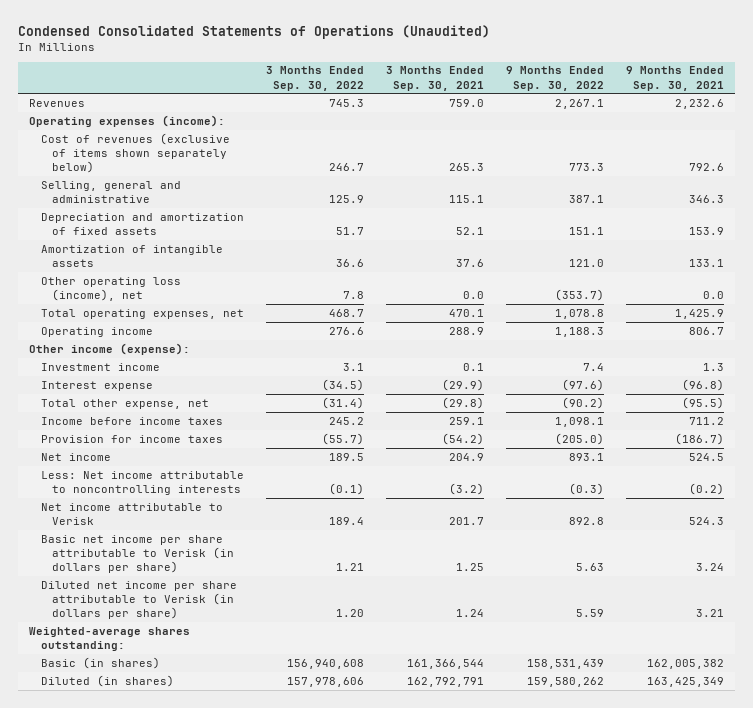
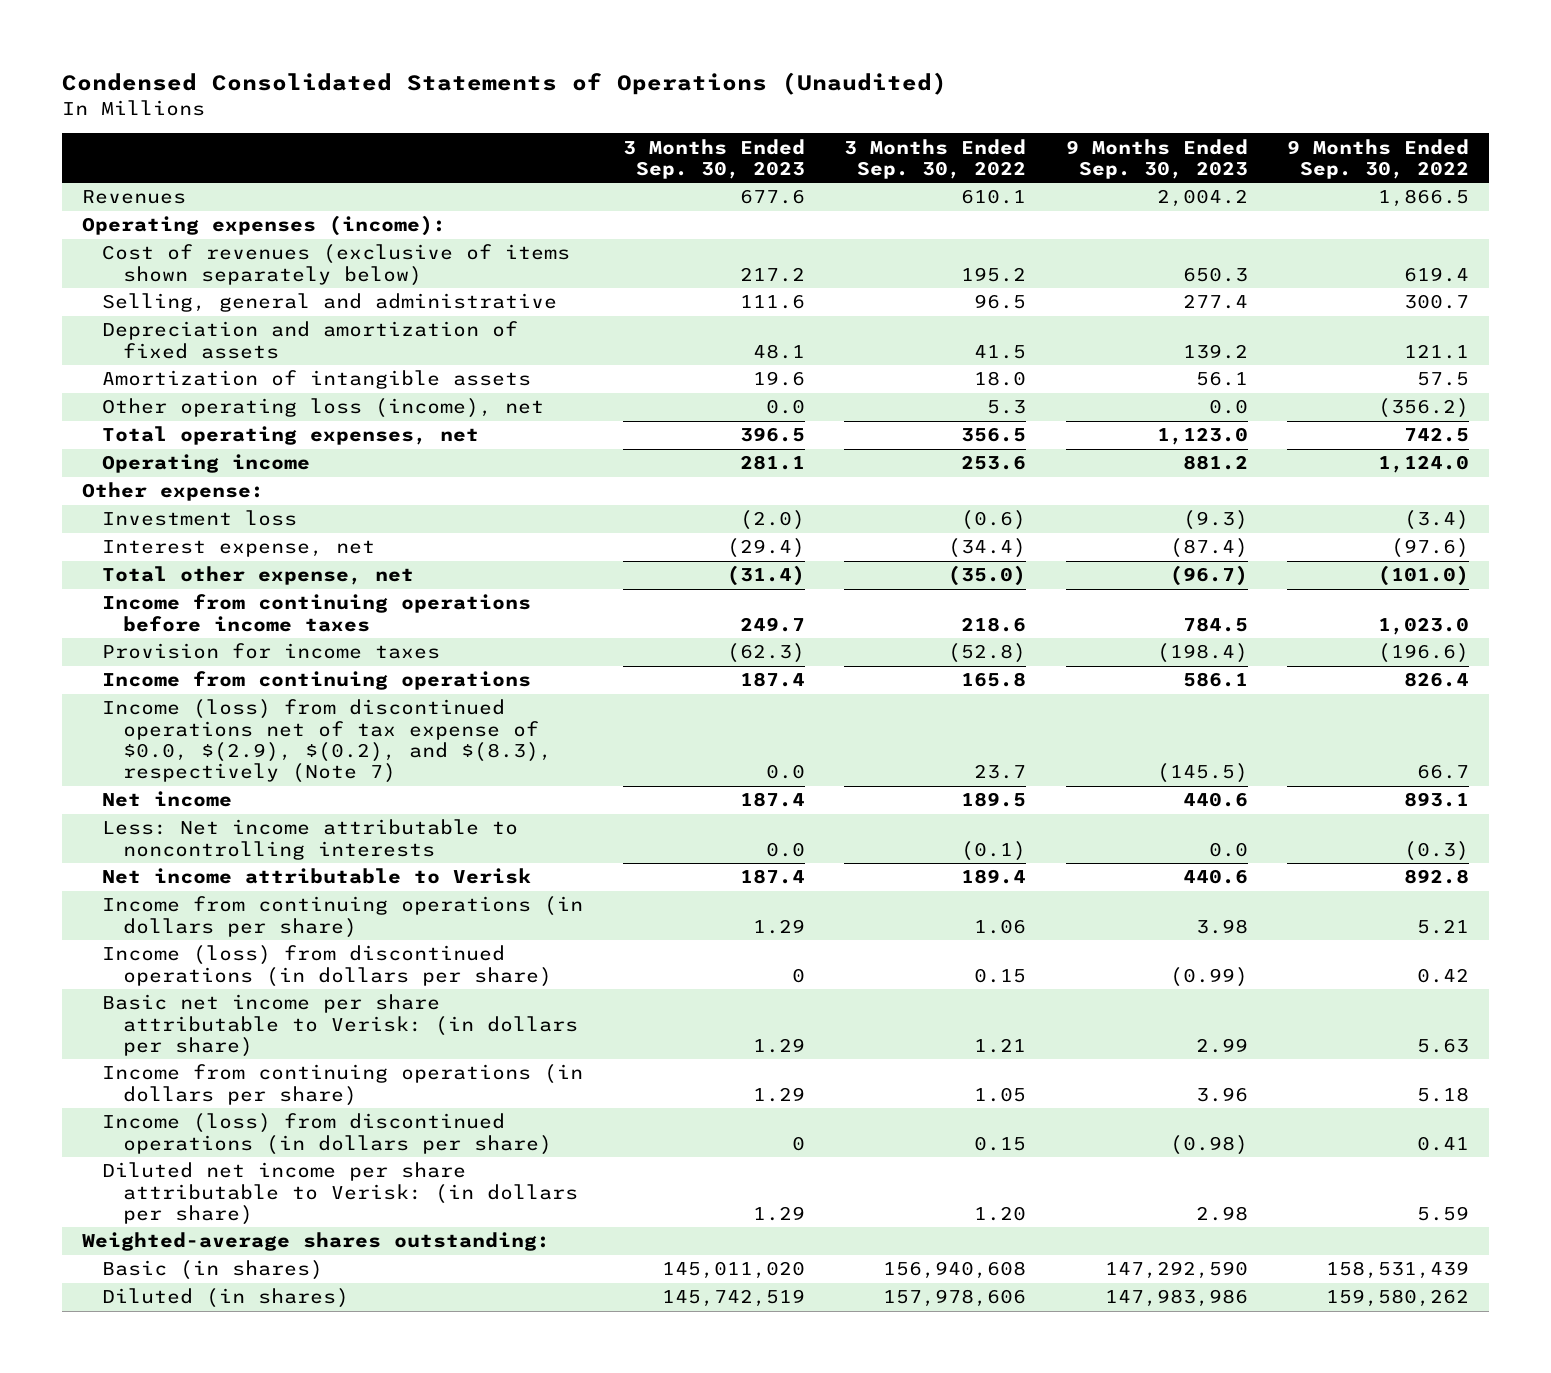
- | 3 Months Ended Sep. 30, 2022 | 3 Months Ended Sep. 30, 2021 | 9 Months Ended Sep. 30, 2022 | 9 Months Ended Sep. 30, 2021
+ | 3 Months Ended Sep. 30, 2023 | 3 Months Ended Sep. 30, 2022 | 9 Months Ended Sep. 30, 2023 | 9 Months Ended Sep. 30, 2022
- Revenues | 745.3 | 759.0 | 2,267.1 | 2,232.6
+ Revenues | 677.6 | 610.1 | 2,004.2 | 1,866.5
- Cost of revenues (exclusive of items shown separately below) | 246.7 | 265.3 | 773.3 | 792.6
- Selling, general and administrative | 125.9 | 115.1 | 387.1 | 346.3
- Depreciation and amortization of fixed assets | 51.7 | 52.1 | 151.1 | 153.9
- Amortization of intangible assets | 36.6 | 37.6 | 121.0 | 133.1
- Other operating loss (income), net | 7.8 | 0.0 | (353.7) | 0.0
- Total operating expenses, net | 468.7 | 470.1 | 1,078.8 | 1,425.9
- Operating income | 276.6 | 288.9 | 1,188.3 | 806.7
- Other income (expense):
- Investment income | 3.1 | 0.1 | 7.4 | 1.3
- Interest expense | (34.5) | (29.9) | (97.6) | (96.8)
- Total other expense, net | (31.4) | (29.8) | (90.2) | (95.5)
- Income before income taxes | 245.2 | 259.1 | 1,098.1 | 711.2
- Provision for income taxes | (55.7) | (54.2) | (205.0) | (186.7)
+ Cost of revenues (exclusive of items shown separately below) | 217.2 | 195.2 | 650.3 | 619.4
+ Selling, general and administrative | 111.6 | 96.5 | 277.4 | 300.7
+ Depreciation and amortization of fixed assets | 48.1 | 41.5 | 139.2 | 121.1
+ Amortization of intangible assets | 19.6 | 18.0 | 56.1 | 57.5
+ Other operating loss (income), net | 0.0 | 5.3 | 0.0 | (356.2)
+ Total operating expenses, net | 396.5 | 356.5 | 1,123.0 | 742.5
+ Operating income | 281.1 | 253.6 | 881.2 | 1,124.0
+ Other expense:
+ Investment loss | (2.0) | (0.6) | (9.3) | (3.4)
+ Interest expense, net | (29.4) | (34.4) | (87.4) | (97.6)
+ Total other expense, net | (31.4) | (35.0) | (96.7) | (101.0)
+ Income from continuing operations before income taxes | 249.7 | 218.6 | 784.5 | 1,023.0
+ Provision for income taxes | (62.3) | (52.8) | (198.4) | (196.6)
+ Income from continuing operations | 187.4 | 165.8 | 586.1 | 826.4
+ Income (loss) from discontinued operations net of tax expense of $0.0, $(2.9), $(0.2), and $(8.3), respectively (Note 7) | 0.0 | 23.7 | (145.5) | 66.7
- Basic net income per share attributable to Verisk (in dollars per share) | 1.21 | 1.25 | 5.63 | 3.24
- Diluted net income per share attributable to Verisk (in dollars per share) | 1.20 | 1.24 | 5.59 | 3.21
+ Income from continuing operations (in dollars per share) | 1.29 | 1.06 | 3.98 | 5.21
+ Income (loss) from discontinued operations (in dollars per share) | 0 | 0.15 | (0.99) | 0.42
+ Basic net income per share attributable to Verisk: (in dollars per share) | 1.29 | 1.21 | 2.99 | 5.63
+ Income from continuing operations (in dollars per share) | 1.29 | 1.05 | 3.96 | 5.18
+ Income (loss) from discontinued operations (in dollars per share) | 0 | 0.15 | (0.98) | 0.41
+ Diluted net income per share attributable to Verisk: (in dollars per share) | 1.29 | 1.20 | 2.98 | 5.59

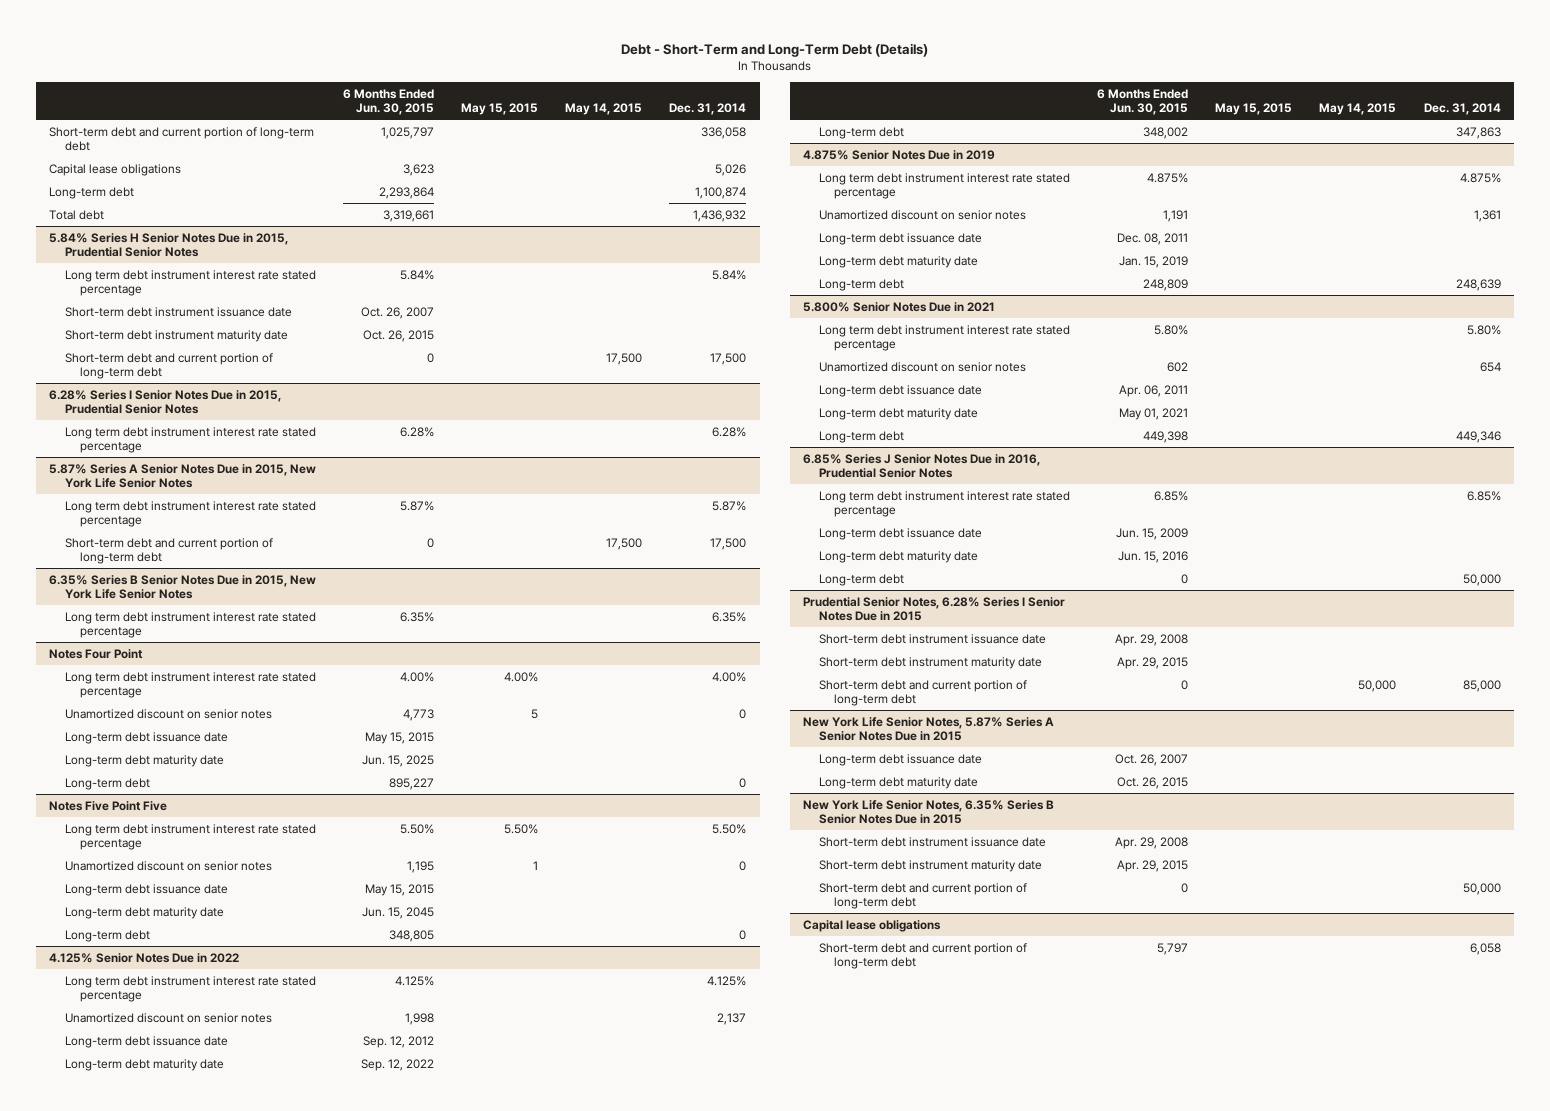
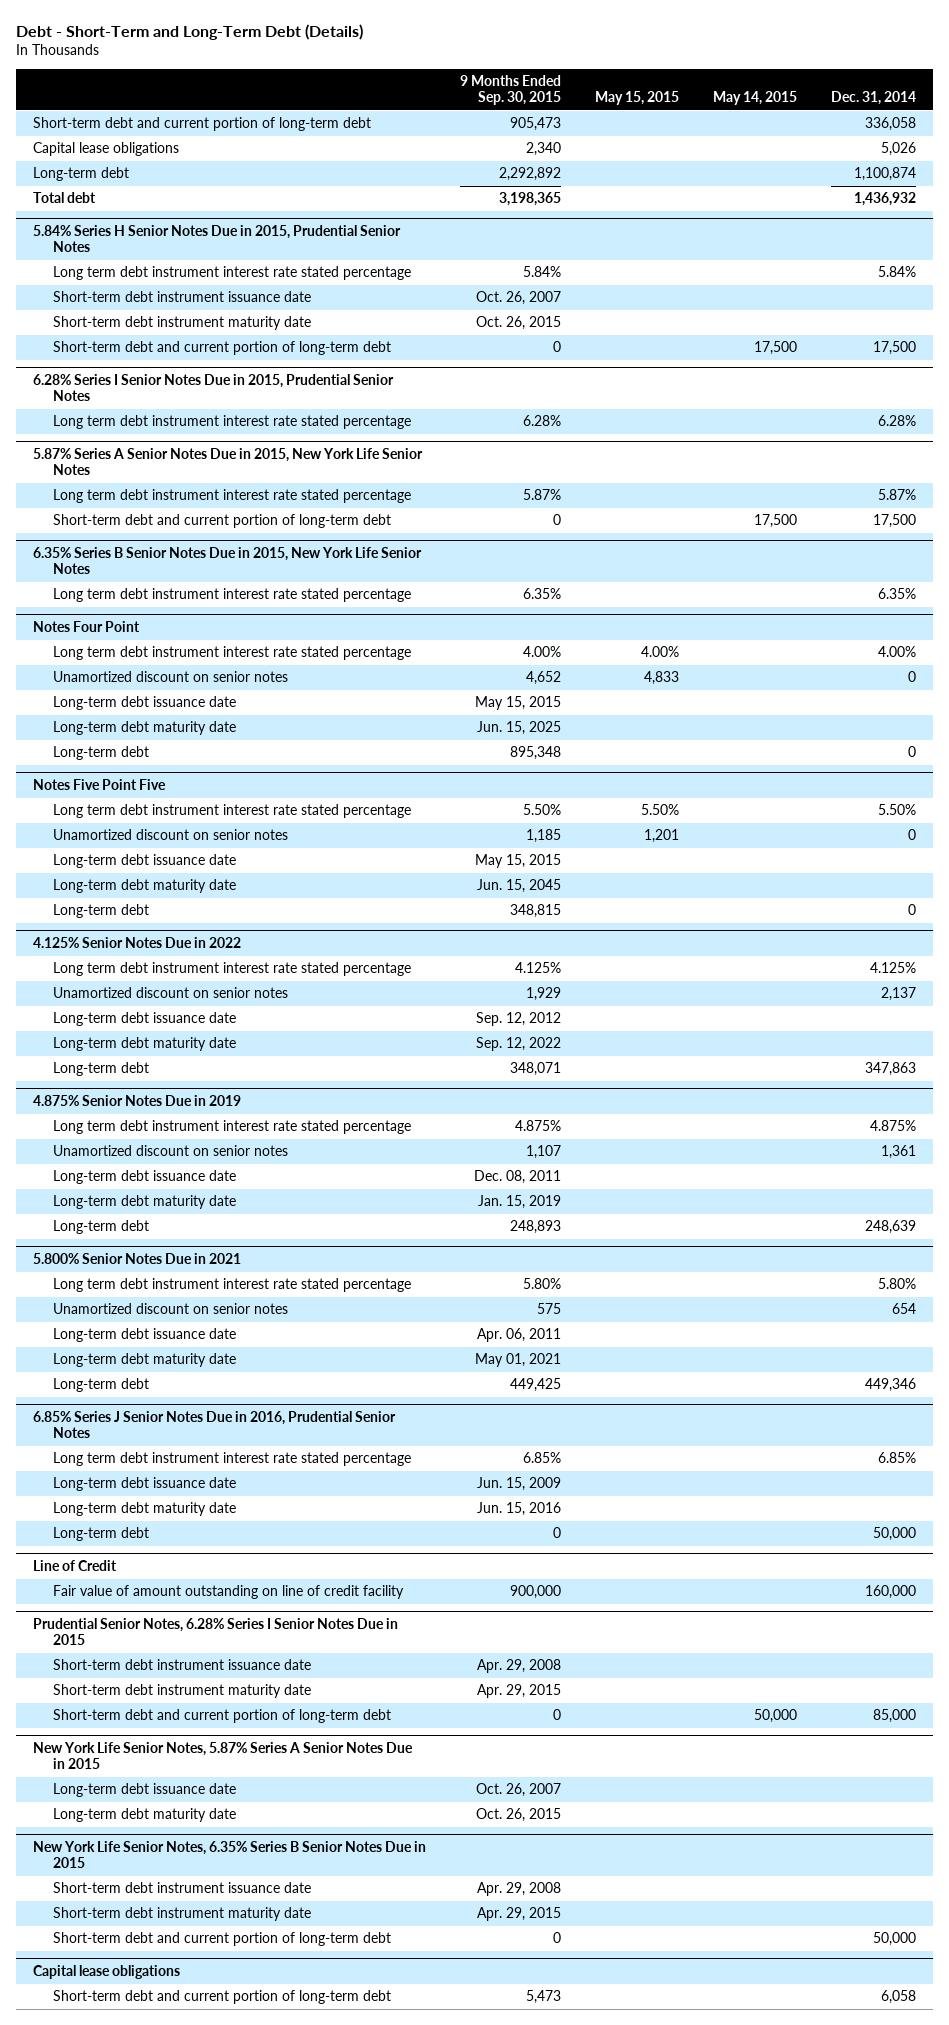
- | 6 Months Ended Jun. 30, 2015 | May 15, 2015 | May 14, 2015 | Dec. 31, 2014
+ | 9 Months Ended Sep. 30, 2015 | May 15, 2015 | May 14, 2015 | Dec. 31, 2014
@ Notes Four Point
- Unamortized discount on senior notes | 4,773 | 5 | | 0
+ Unamortized discount on senior notes | 4,652 | 4,833 | | 0
@ Notes Five Point Five
- Unamortized discount on senior notes | 1,195 | 1 | | 0
+ Unamortized discount on senior notes | 1,185 | 1,201 | | 0
+ Line of Credit
+ Fair value of amount outstanding on line of credit facility | 900,000 | | | 160,000

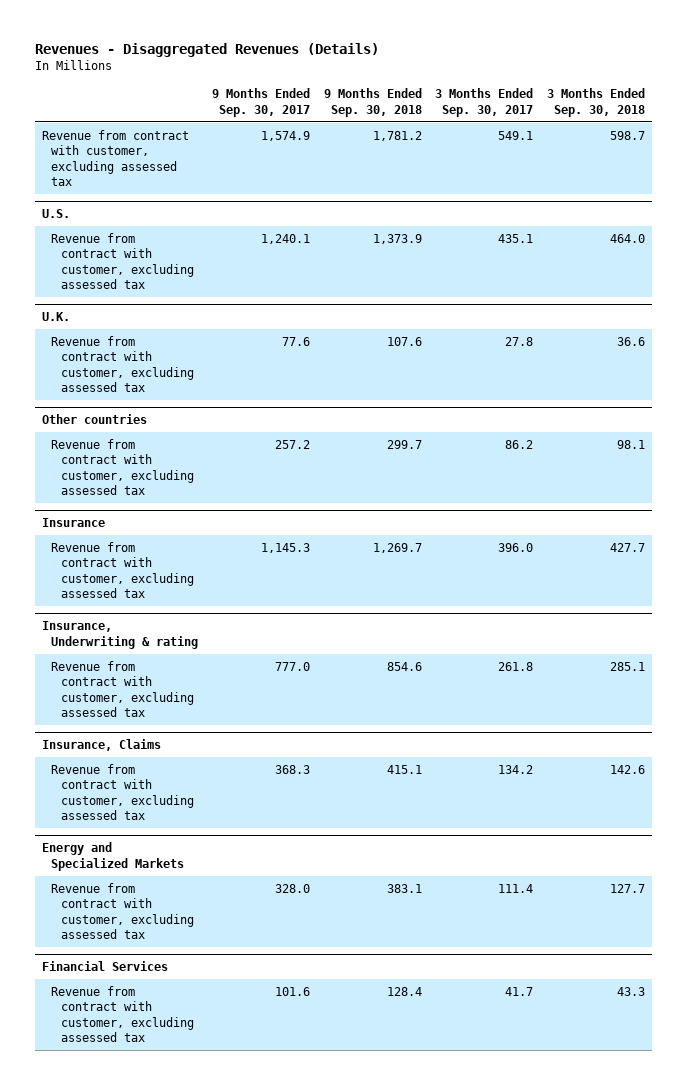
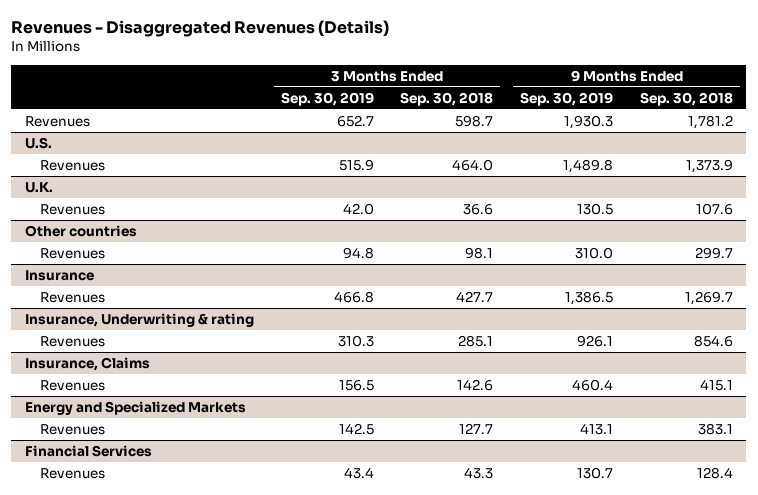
- | 9 Months Ended Sep. 30, 2017 | 9 Months Ended Sep. 30, 2018 | 3 Months Ended Sep. 30, 2017 | 3 Months Ended Sep. 30, 2018
+ | 3 Months Ended Sep. 30, 2019 | 3 Months Ended Sep. 30, 2018 | 9 Months Ended Sep. 30, 2019 | 9 Months Ended Sep. 30, 2018
- Revenue from contract with customer, excluding assessed tax | 1,574.9 | 1,781.2 | 549.1 | 598.7
+ Revenues | 652.7 | 598.7 | 1,930.3 | 1,781.2
@ U.S.
- Revenue from contract with customer, excluding assessed tax | 1,240.1 | 1,373.9 | 435.1 | 464.0
+ Revenues | 515.9 | 464.0 | 1,489.8 | 1,373.9
@ U.K.
- Revenue from contract with customer, excluding assessed tax | 77.6 | 107.6 | 27.8 | 36.6
+ Revenues | 42.0 | 36.6 | 130.5 | 107.6
@ Other countries
- Revenue from contract with customer, excluding assessed tax | 257.2 | 299.7 | 86.2 | 98.1
+ Revenues | 94.8 | 98.1 | 310.0 | 299.7
@ Insurance
- Revenue from contract with customer, excluding assessed tax | 1,145.3 | 1,269.7 | 396.0 | 427.7
+ Revenues | 466.8 | 427.7 | 1,386.5 | 1,269.7
@ Insurance, Underwriting & rating
- Revenue from contract with customer, excluding assessed tax | 777.0 | 854.6 | 261.8 | 285.1
+ Revenues | 310.3 | 285.1 | 926.1 | 854.6
@ Insurance, Claims
- Revenue from contract with customer, excluding assessed tax | 368.3 | 415.1 | 134.2 | 142.6
+ Revenues | 156.5 | 142.6 | 460.4 | 415.1
@ Energy and Specialized Markets
- Revenue from contract with customer, excluding assessed tax | 328.0 | 383.1 | 111.4 | 127.7
+ Revenues | 142.5 | 127.7 | 413.1 | 383.1
@ Financial Services
- Revenue from contract with customer, excluding assessed tax | 101.6 | 128.4 | 41.7 | 43.3
+ Revenues | 43.4 | 43.3 | 130.7 | 128.4

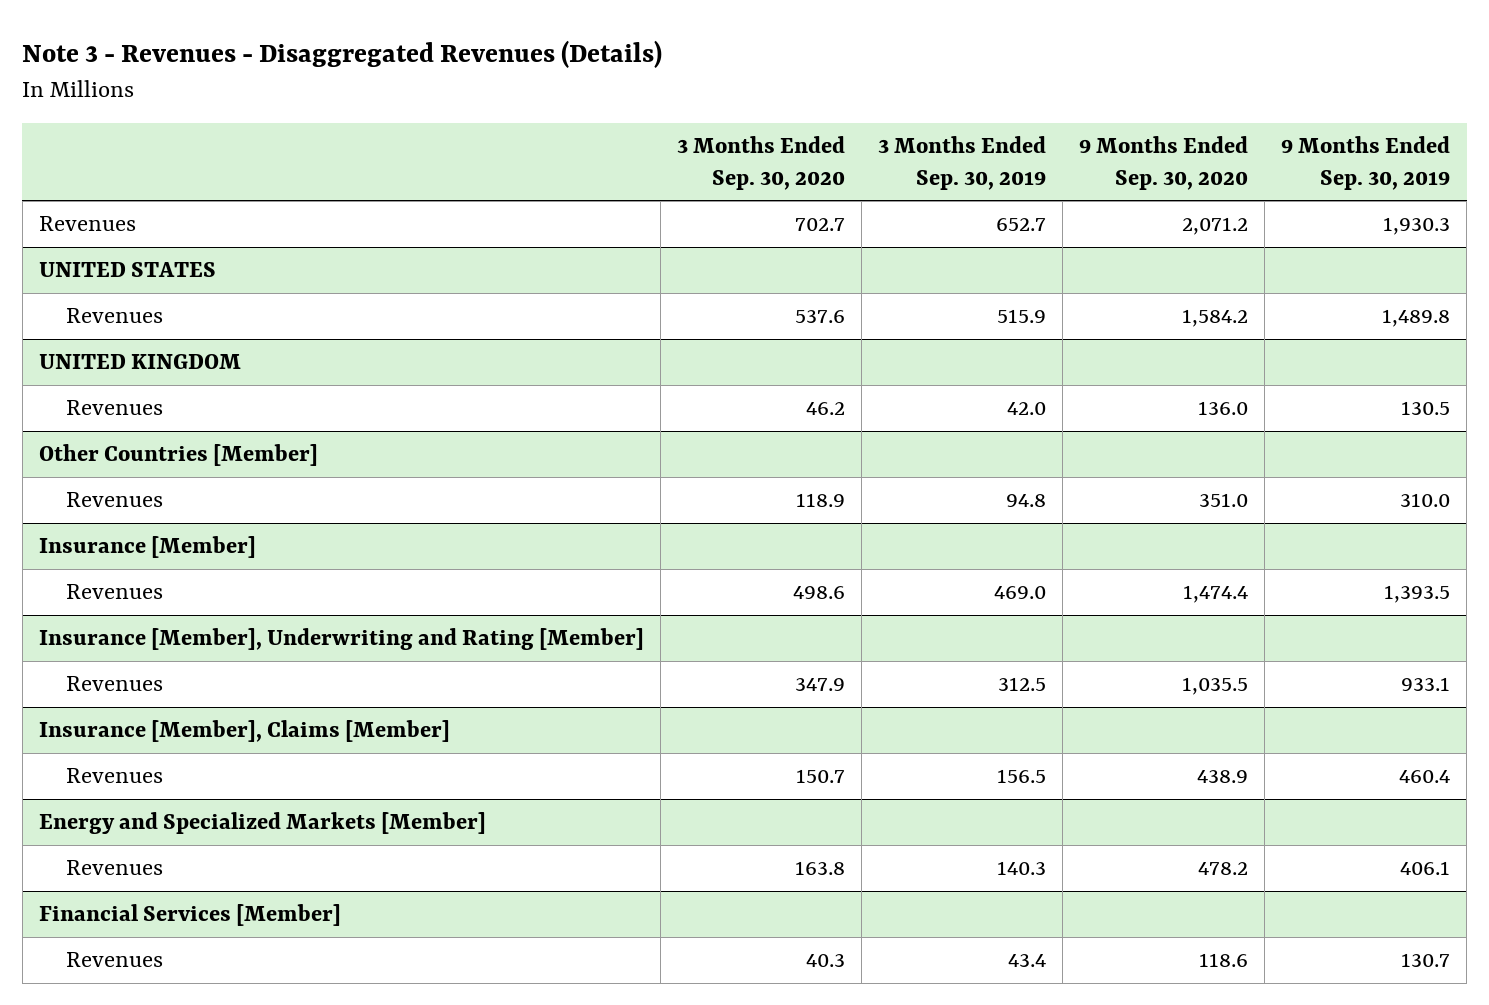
- Revenues - Disaggregated Revenues (Details)
+ Note 3 - Revenues - Disaggregated Revenues (Details)
- | 3 Months Ended Sep. 30, 2019 | 3 Months Ended Sep. 30, 2018 | 9 Months Ended Sep. 30, 2019 | 9 Months Ended Sep. 30, 2018
+ | 3 Months Ended Sep. 30, 2020 | 3 Months Ended Sep. 30, 2019 | 9 Months Ended Sep. 30, 2020 | 9 Months Ended Sep. 30, 2019
- U.S.
+ UNITED STATES
- U.K.
+ UNITED KINGDOM
- Other countries
+ Other Countries [Member]
- Insurance
- Revenues | 466.8 | 427.7 | 1,386.5 | 1,269.7
- Insurance, Underwriting & rating
- Revenues | 310.3 | 285.1 | 926.1 | 854.6
- Insurance, Claims
+ Insurance [Member]
+ Revenues | 498.6 | 469.0 | 1,474.4 | 1,393.5
+ Insurance [Member], Underwriting and Rating [Member]
+ Revenues | 347.9 | 312.5 | 1,035.5 | 933.1
+ Insurance [Member], Claims [Member]
- Energy and Specialized Markets
- Revenues | 142.5 | 127.7 | 413.1 | 383.1
- Financial Services
+ Energy and Specialized Markets [Member]
+ Revenues | 163.8 | 140.3 | 478.2 | 406.1
+ Financial Services [Member]

